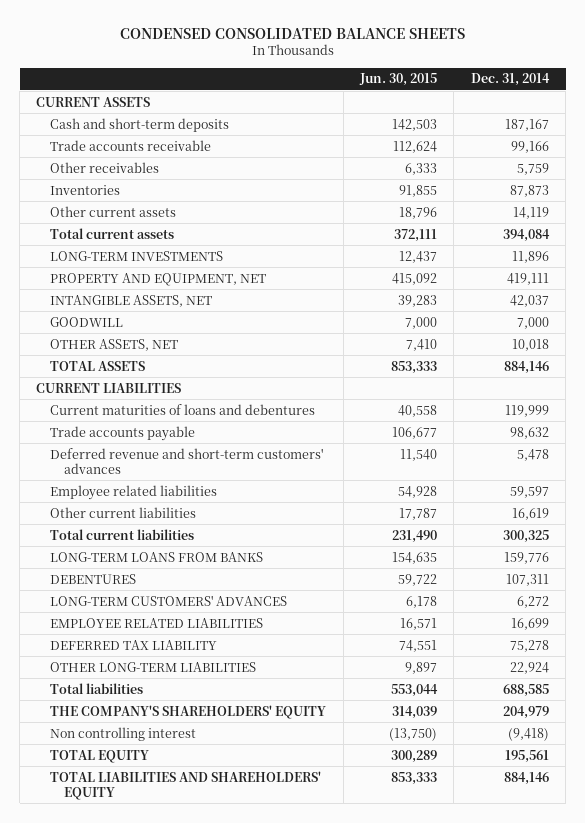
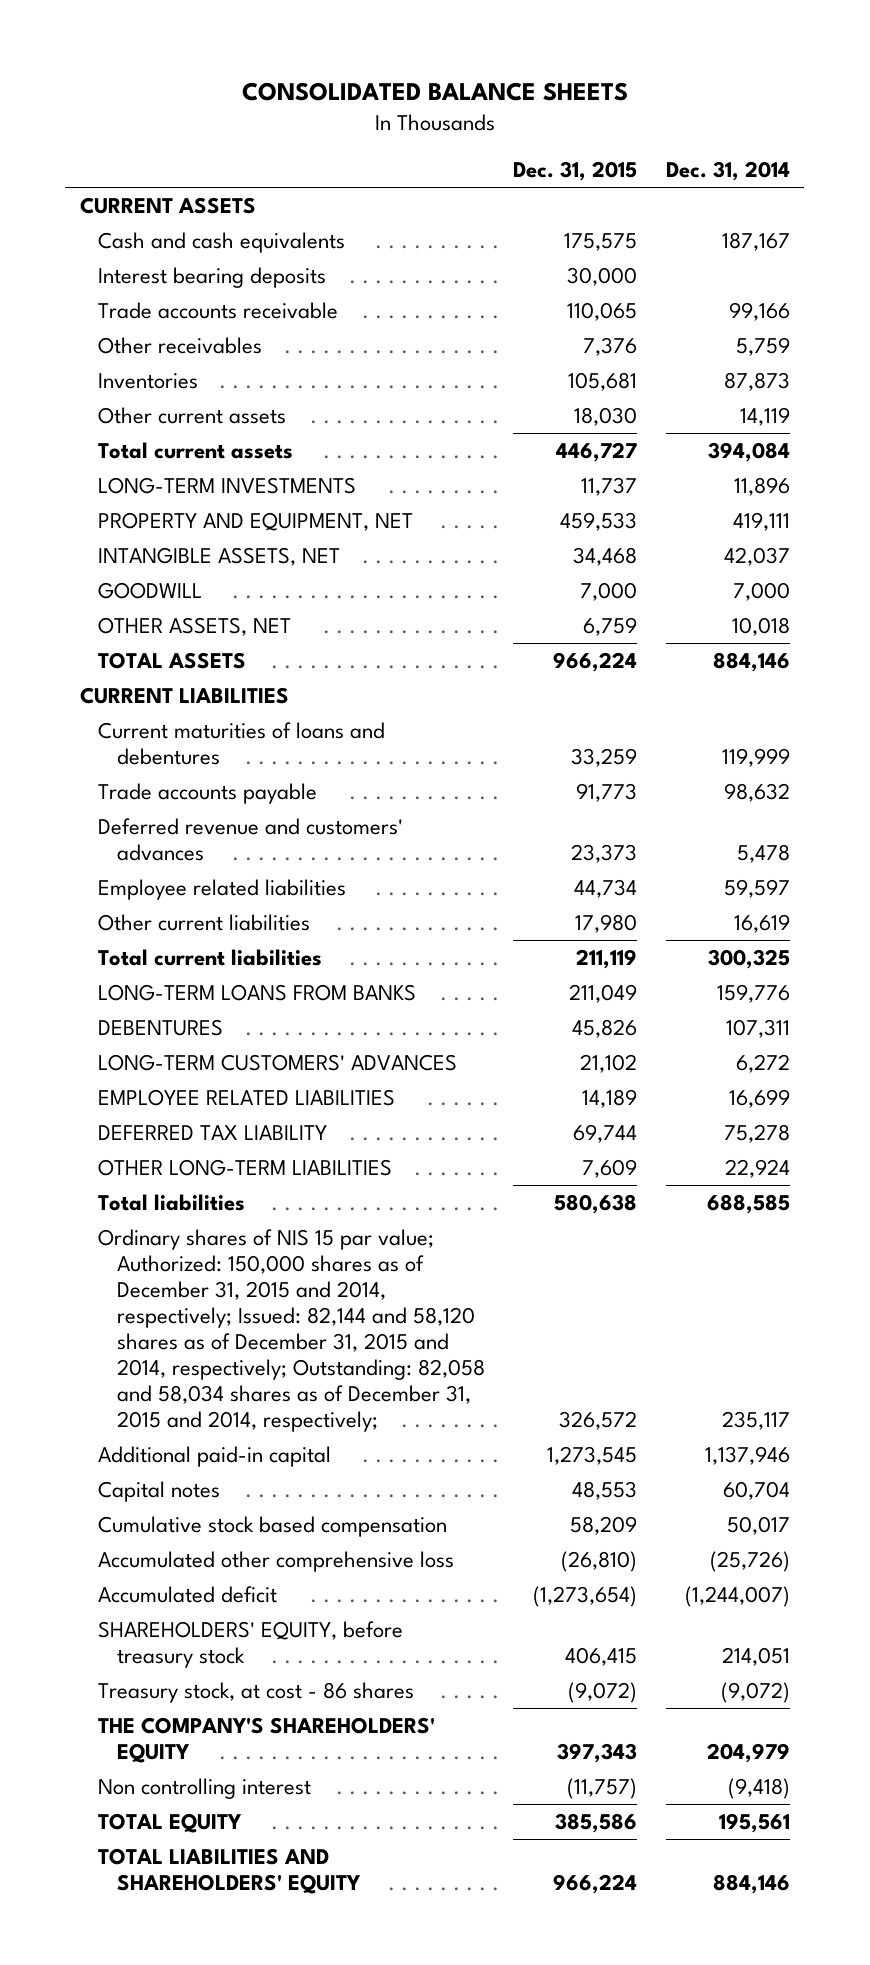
- CONDENSED CONSOLIDATED BALANCE SHEETS
+ CONSOLIDATED BALANCE SHEETS
- | Jun. 30, 2015 | Dec. 31, 2014
+ | Dec. 31, 2015 | Dec. 31, 2014
- Cash and short-term deposits | 142,503 | 187,167
+ Cash and cash equivalents | 175,575 | 187,167
+ Interest bearing deposits | 30,000 |
- Deferred revenue and short-term customers' advances | 11,540 | 5,478
+ Deferred revenue and customers' advances | 23,373 | 5,478
+ Ordinary shares of NIS 15 par value; Authorized: 150,000 shares as of December 31, 2015 and 2014, respectively; Issued: 82,144 and 58,120 shares as of December 31, 2015 and 2014, respectively; Outstanding: 82,058 and 58,034 shares as of December 31, 2015 and 2014, respectively; | 326,572 | 235,117
+ Additional paid-in capital | 1,273,545 | 1,137,946
+ Capital notes | 48,553 | 60,704
+ Cumulative stock based compensation | 58,209 | 50,017
+ Accumulated other comprehensive loss | (26,810) | (25,726)
+ Accumulated deficit | (1,273,654) | (1,244,007)
+ SHAREHOLDERS' EQUITY, before treasury stock | 406,415 | 214,051
+ Treasury stock, at cost - 86 shares | (9,072) | (9,072)

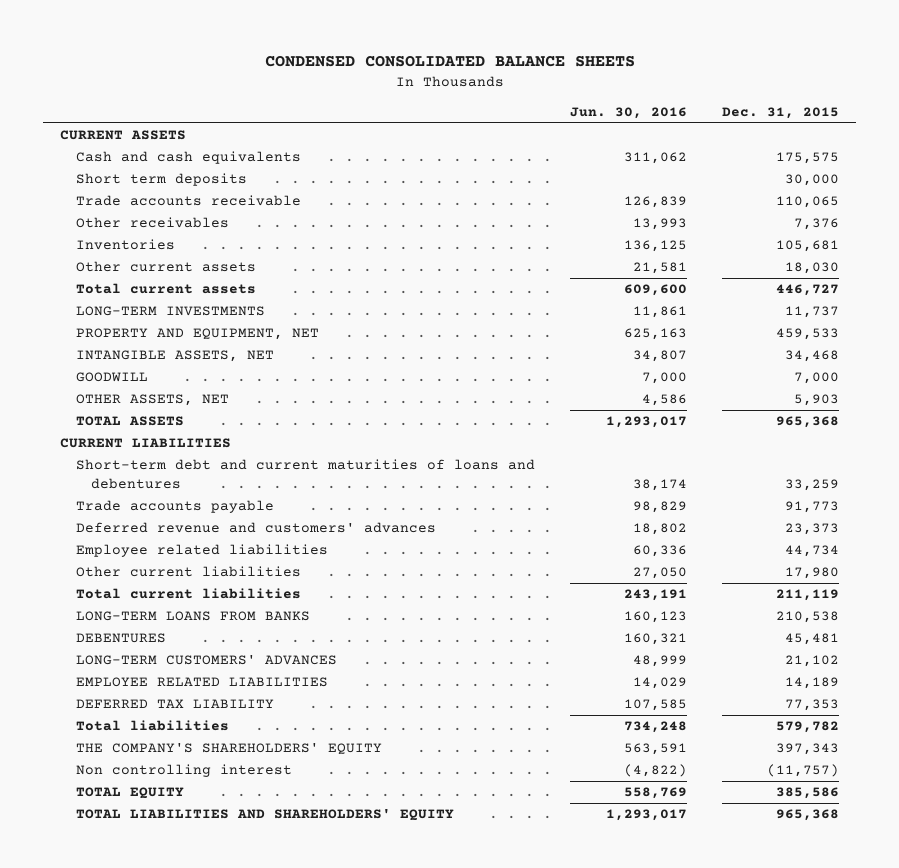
- CONSOLIDATED BALANCE SHEETS
+ CONDENSED CONSOLIDATED BALANCE SHEETS
- | Dec. 31, 2015 | Dec. 31, 2014
+ | Jun. 30, 2016 | Dec. 31, 2015
- Interest bearing deposits | 30,000 |
+ Short term deposits | | 30,000
- OTHER ASSETS, NET | 6,759 | 10,018
- TOTAL ASSETS | 966,224 | 884,146
+ OTHER ASSETS, NET | 4,586 | 5,903
+ TOTAL ASSETS | 1,293,017 | 965,368
- Current maturities of loans and debentures | 33,259 | 119,999
+ Short-term debt and current maturities of loans and debentures | 38,174 | 33,259
- LONG-TERM LOANS FROM BANKS | 211,049 | 159,776
- DEBENTURES | 45,826 | 107,311
+ LONG-TERM LOANS FROM BANKS | 160,123 | 210,538
+ DEBENTURES | 160,321 | 45,481
- DEFERRED TAX LIABILITY | 69,744 | 75,278
- OTHER LONG-TERM LIABILITIES | 7,609 | 22,924
- Total liabilities | 580,638 | 688,585
- Ordinary shares of NIS 15 par value; Authorized: 150,000 shares as of December 31, 2015 and 2014, respectively; Issued: 82,144 and 58,120 shares as of December 31, 2015 and 2014, respectively; Outstanding: 82,058 and 58,034 shares as of December 31, 2015 and 2014, respectively; | 326,572 | 235,117
- Additional paid-in capital | 1,273,545 | 1,137,946
- Capital notes | 48,553 | 60,704
- Cumulative stock based compensation | 58,209 | 50,017
- Accumulated other comprehensive loss | (26,810) | (25,726)
- Accumulated deficit | (1,273,654) | (1,244,007)
- SHAREHOLDERS' EQUITY, before treasury stock | 406,415 | 214,051
- Treasury stock, at cost - 86 shares | (9,072) | (9,072)
+ DEFERRED TAX LIABILITY | 107,585 | 77,353
+ Total liabilities | 734,248 | 579,782
- TOTAL LIABILITIES AND SHAREHOLDERS' EQUITY | 966,224 | 884,146
+ TOTAL LIABILITIES AND SHAREHOLDERS' EQUITY | 1,293,017 | 965,368

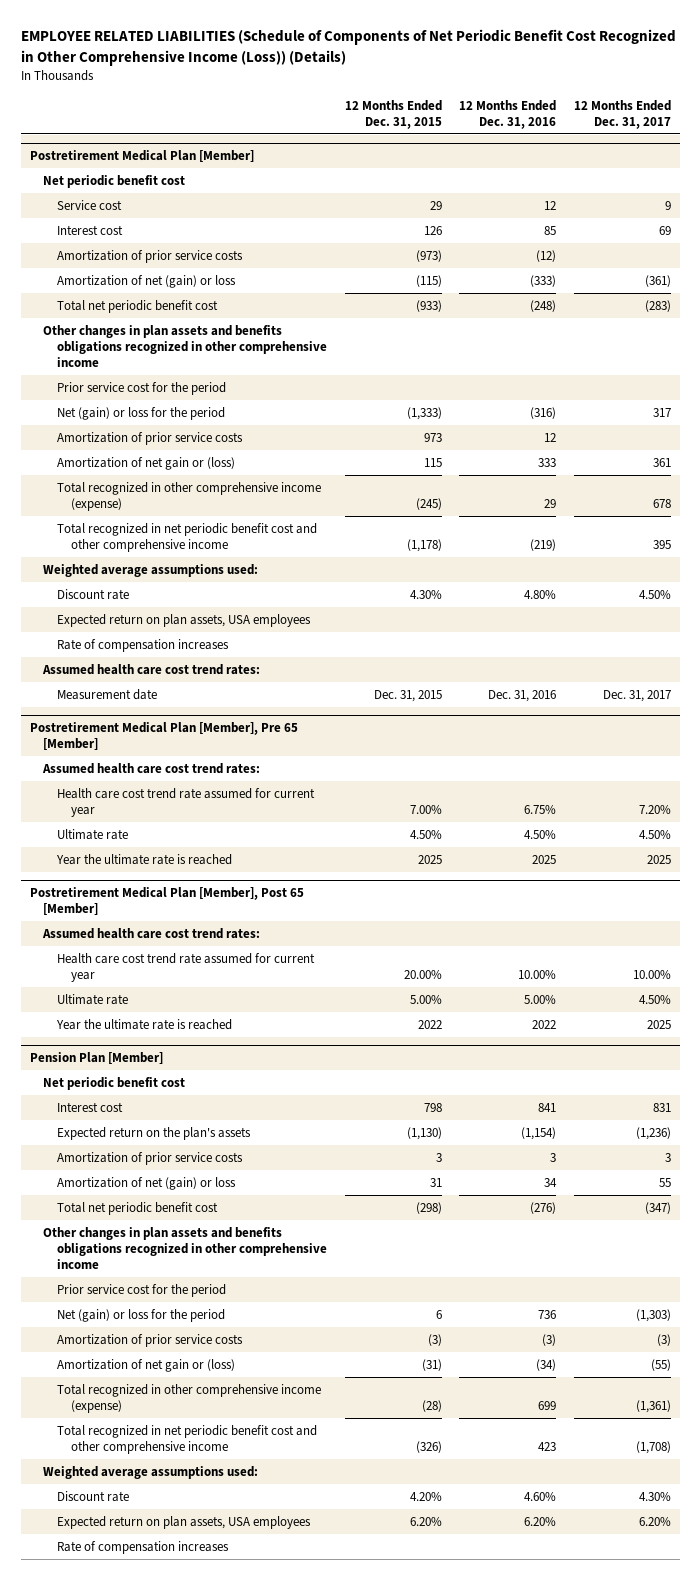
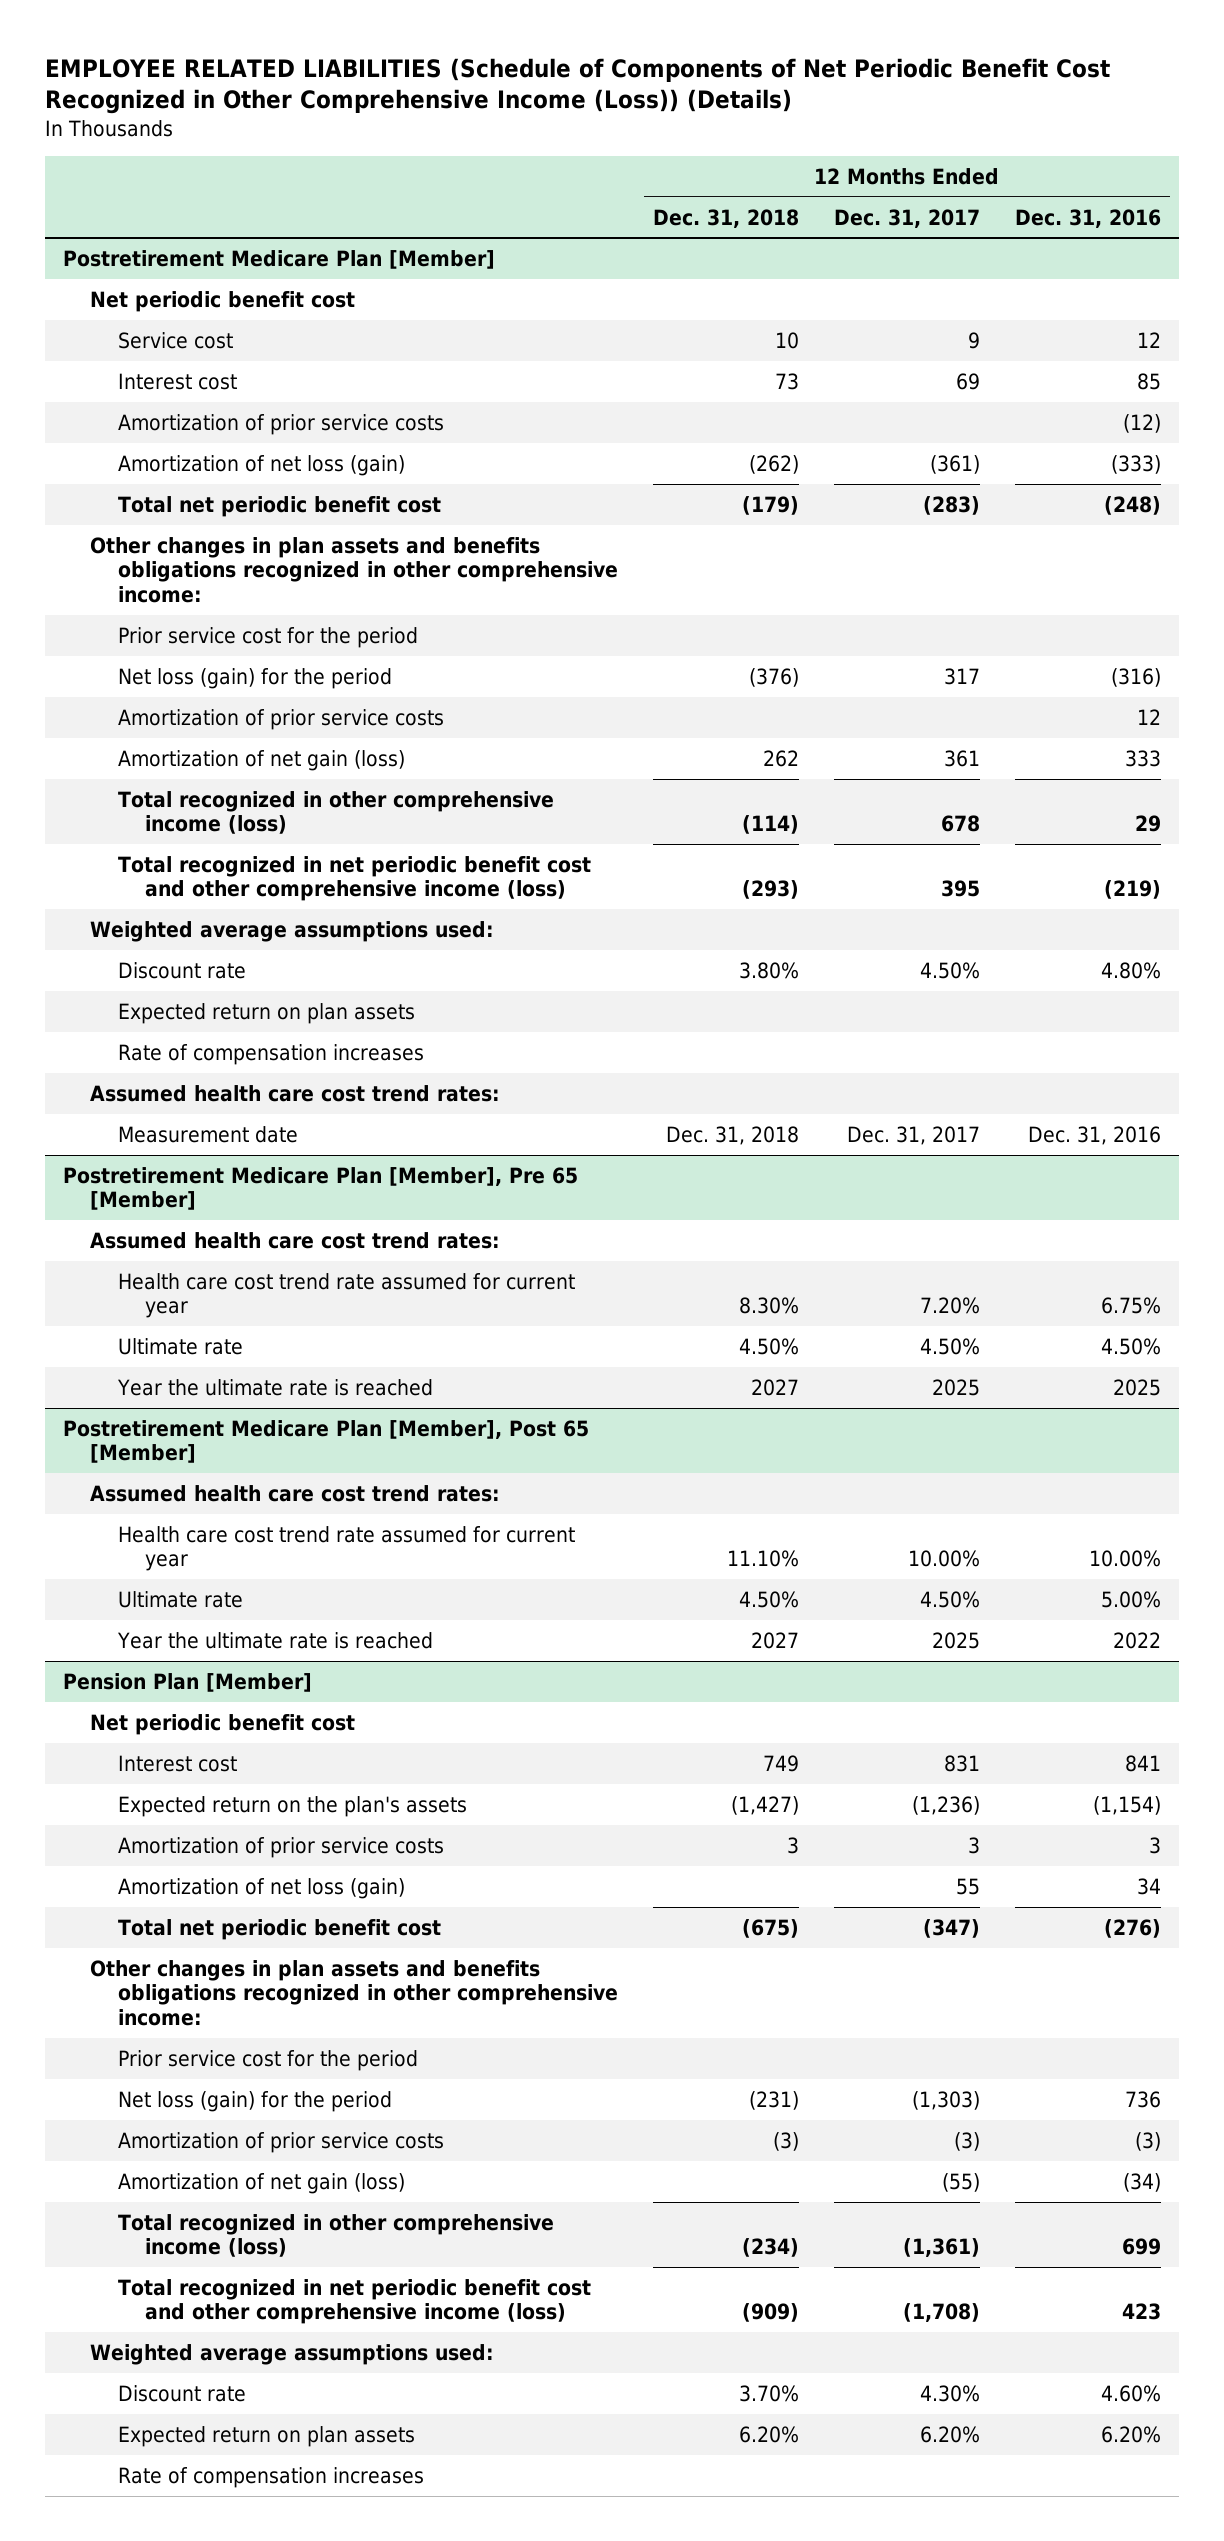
- | 12 Months Ended Dec. 31, 2015 | 12 Months Ended Dec. 31, 2016 | 12 Months Ended Dec. 31, 2017
+ | 12 Months Ended Dec. 31, 2018 | 12 Months Ended Dec. 31, 2017 | 12 Months Ended Dec. 31, 2016
- Postretirement Medical Plan [Member]
+ Postretirement Medicare Plan [Member]
- Amortization of net (gain) or loss | (115) | (333) | (361)
+ Amortization of net loss (gain) | (262) | (361) | (333)
- Other changes in plan assets and benefits obligations recognized in other comprehensive income
+ Other changes in plan assets and benefits obligations recognized in other comprehensive income:
- Net (gain) or loss for the period | (1,333) | (316) | 317
+ Net loss (gain) for the period | (376) | 317 | (316)
- Amortization of net gain or (loss) | 115 | 333 | 361
- Total recognized in other comprehensive income (expense) | (245) | 29 | 678
- Total recognized in net periodic benefit cost and other comprehensive income | (1,178) | (219) | 395
+ Amortization of net gain (loss) | 262 | 361 | 333
+ Total recognized in other comprehensive income (loss) | (114) | 678 | 29
+ Total recognized in net periodic benefit cost and other comprehensive income (loss) | (293) | 395 | (219)
- Expected return on plan assets, USA employees
+ Expected return on plan assets
- Postretirement Medical Plan [Member], Pre 65 [Member]
+ Postretirement Medicare Plan [Member], Pre 65 [Member]
- Postretirement Medical Plan [Member], Post 65 [Member]
+ Postretirement Medicare Plan [Member], Post 65 [Member]
@ Pension Plan [Member]
- Amortization of net (gain) or loss | 31 | 34 | 55
+ Amortization of net loss (gain) | | 55 | 34
- Other changes in plan assets and benefits obligations recognized in other comprehensive income
+ Other changes in plan assets and benefits obligations recognized in other comprehensive income:
- Net (gain) or loss for the period | 6 | 736 | (1,303)
+ Net loss (gain) for the period | (231) | (1,303) | 736
- Amortization of net gain or (loss) | (31) | (34) | (55)
- Total recognized in other comprehensive income (expense) | (28) | 699 | (1,361)
- Total recognized in net periodic benefit cost and other comprehensive income | (326) | 423 | (1,708)
+ Amortization of net gain (loss) | | (55) | (34)
+ Total recognized in other comprehensive income (loss) | (234) | (1,361) | 699
+ Total recognized in net periodic benefit cost and other comprehensive income (loss) | (909) | (1,708) | 423
- Expected return on plan assets, USA employees | 6.20% | 6.20% | 6.20%
+ Expected return on plan assets | 6.20% | 6.20% | 6.20%

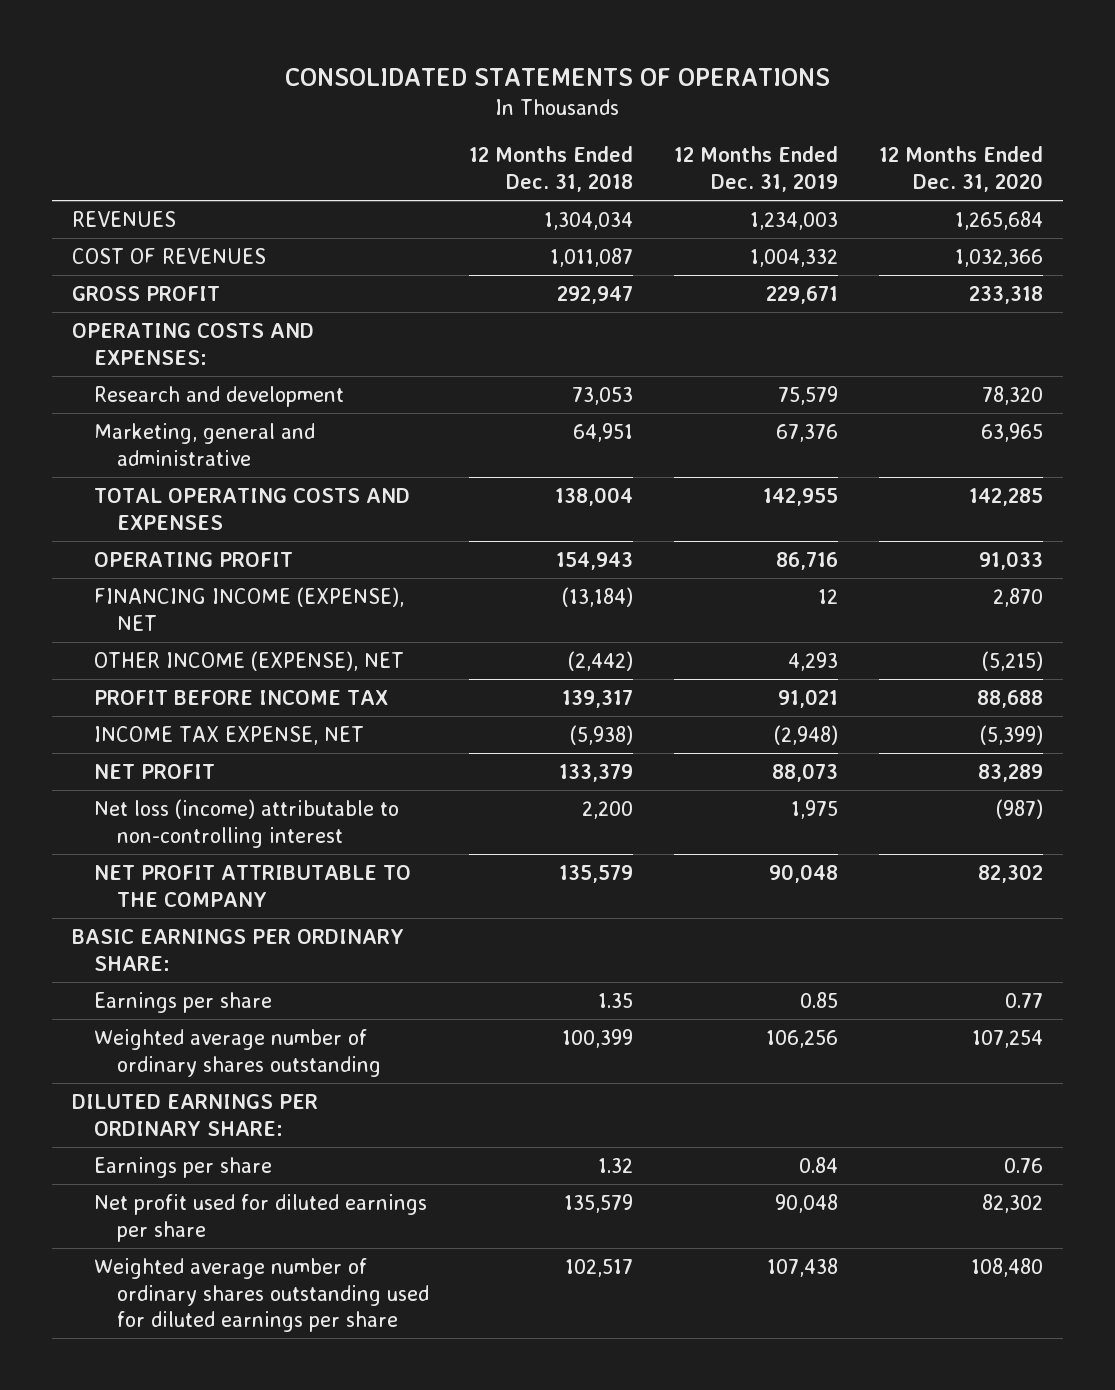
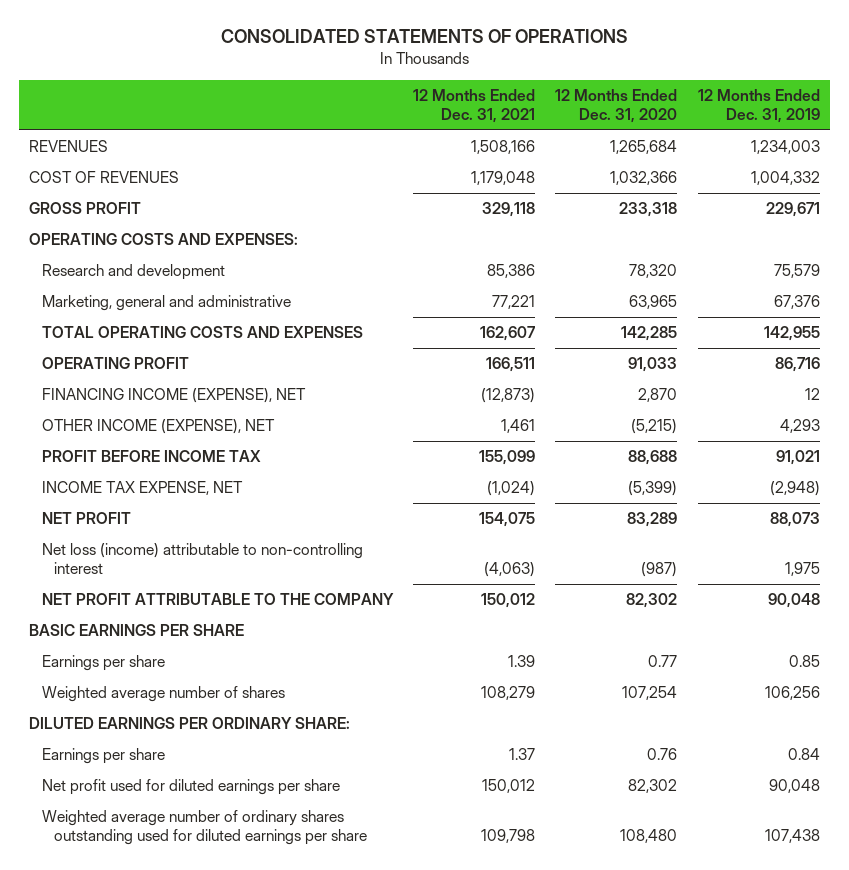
- | 12 Months Ended Dec. 31, 2018 | 12 Months Ended Dec. 31, 2019 | 12 Months Ended Dec. 31, 2020
+ | 12 Months Ended Dec. 31, 2021 | 12 Months Ended Dec. 31, 2020 | 12 Months Ended Dec. 31, 2019
- BASIC EARNINGS PER ORDINARY SHARE:
+ BASIC EARNINGS PER SHARE
- Weighted average number of ordinary shares outstanding | 100,399 | 106,256 | 107,254
+ Weighted average number of shares | 108,279 | 107,254 | 106,256

